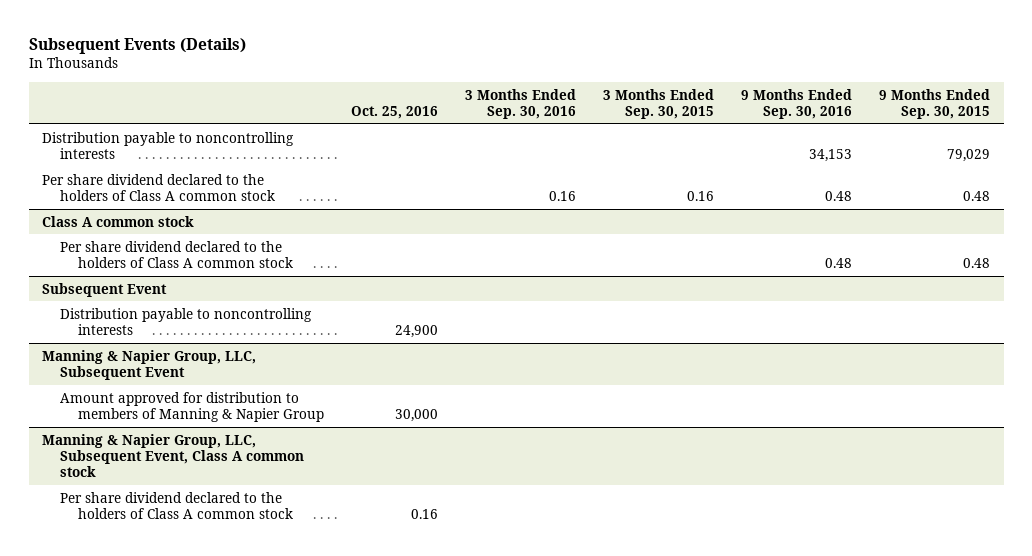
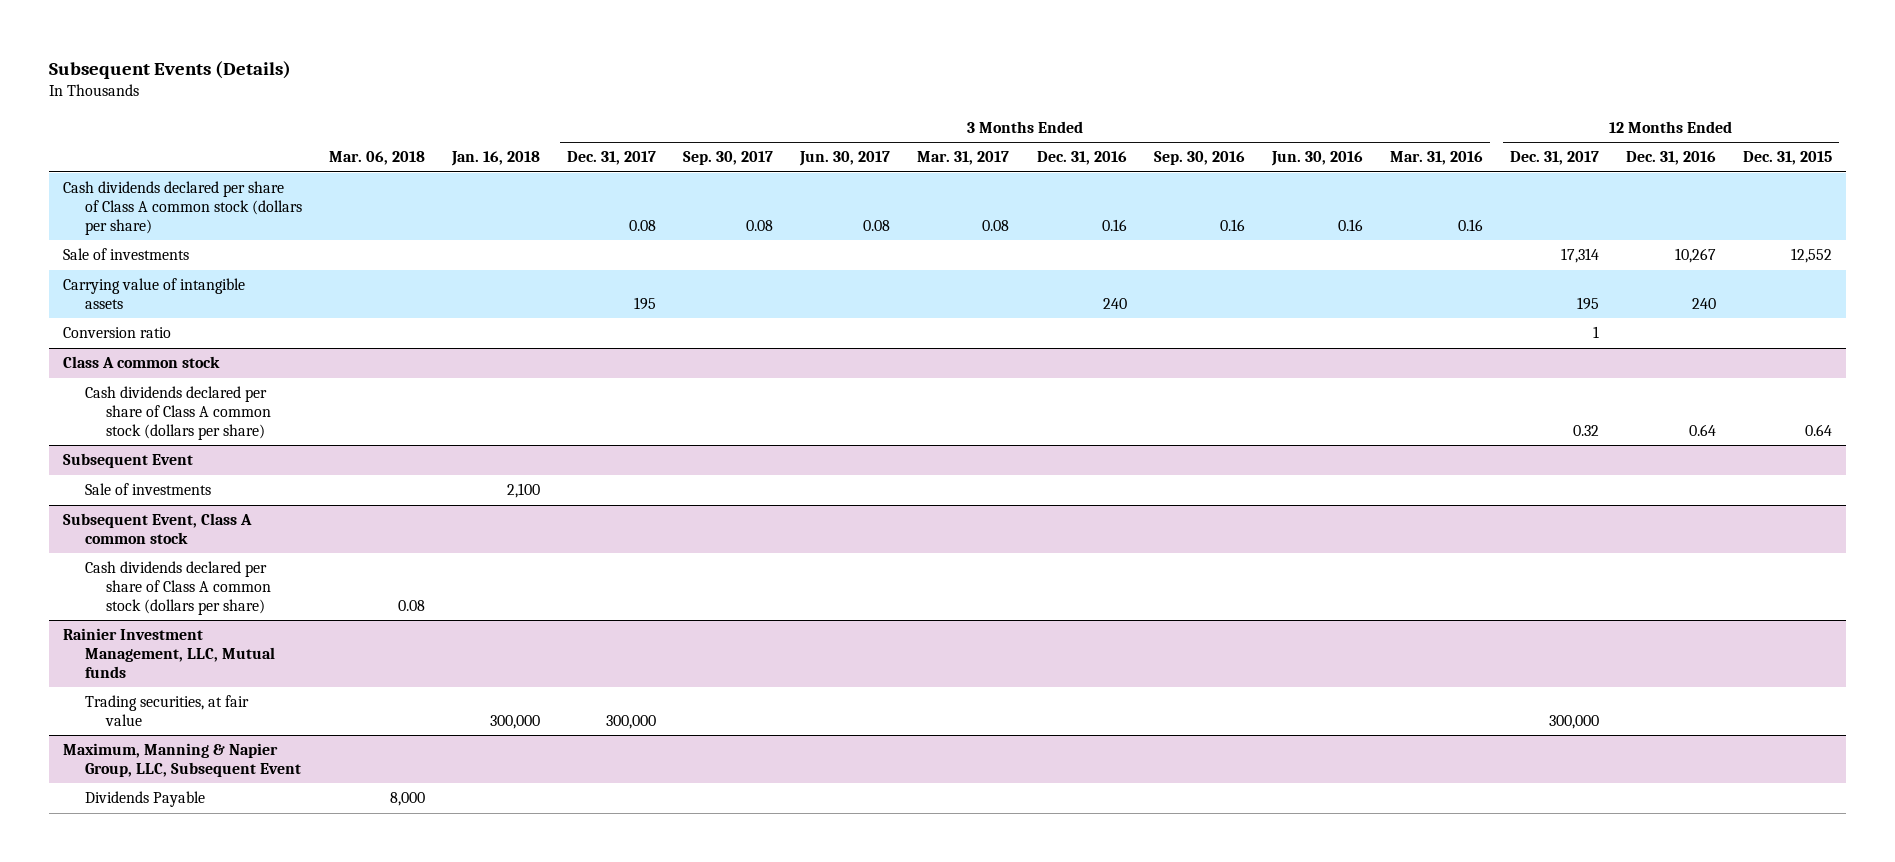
- | Oct. 25, 2016 | 3 Months Ended Sep. 30, 2016 | 3 Months Ended Sep. 30, 2015 | 9 Months Ended Sep. 30, 2016 | 9 Months Ended Sep. 30, 2015
+ | Mar. 06, 2018 | Jan. 16, 2018 | 3 Months Ended Dec. 31, 2017 | 3 Months Ended Sep. 30, 2017 | 3 Months Ended Jun. 30, 2017 | 3 Months Ended Mar. 31, 2017 | 3 Months Ended Dec. 31, 2016 | 3 Months Ended Sep. 30, 2016 | 3 Months Ended Jun. 30, 2016 | 3 Months Ended Mar. 31, 2016 | 12 Months Ended Dec. 31, 2017 | 12 Months Ended Dec. 31, 2016 | 12 Months Ended Dec. 31, 2015
- Distribution payable to noncontrolling interests | | | | 34,153 | 79,029
- Per share dividend declared to the holders of Class A common stock | | 0.16 | 0.16 | 0.48 | 0.48
+ Cash dividends declared per share of Class A common stock (dollars per share) | | | 0.08 | 0.08 | 0.08 | 0.08 | 0.16 | 0.16 | 0.16 | 0.16 | | |
+ Sale of investments | | | | | | | | | | | 17,314 | 10,267 | 12,552
+ Carrying value of intangible assets | | | 195 | | | | 240 | | | | 195 | 240 |
+ Conversion ratio | | | | | | | | | | | 1 | |
@ Class A common stock
- Per share dividend declared to the holders of Class A common stock | | | | 0.48 | 0.48
+ Cash dividends declared per share of Class A common stock (dollars per share) | | | | | | | | | | | 0.32 | 0.64 | 0.64
@ Subsequent Event
- Distribution payable to noncontrolling interests | 24,900 | | | |
- Manning & Napier Group, LLC, Subsequent Event
- Amount approved for distribution to members of Manning & Napier Group | 30,000 | | | |
- Manning & Napier Group, LLC, Subsequent Event, Class A common stock
- Per share dividend declared to the holders of Class A common stock | 0.16 | | | |
@ Subsequent Event
+ Sale of investments | | 2,100 | | | | | | | | | | |
+ Subsequent Event, Class A common stock
+ Cash dividends declared per share of Class A common stock (dollars per share) | 0.08 | | | | | | | | | | | |
+ Rainier Investment Management, LLC, Mutual funds
+ Trading securities, at fair value | | 300,000 | 300,000 | | | | | | | | 300,000 | |
+ Maximum, Manning & Napier Group, LLC, Subsequent Event
+ Dividends Payable | 8,000 | | | | | | | | | | | |

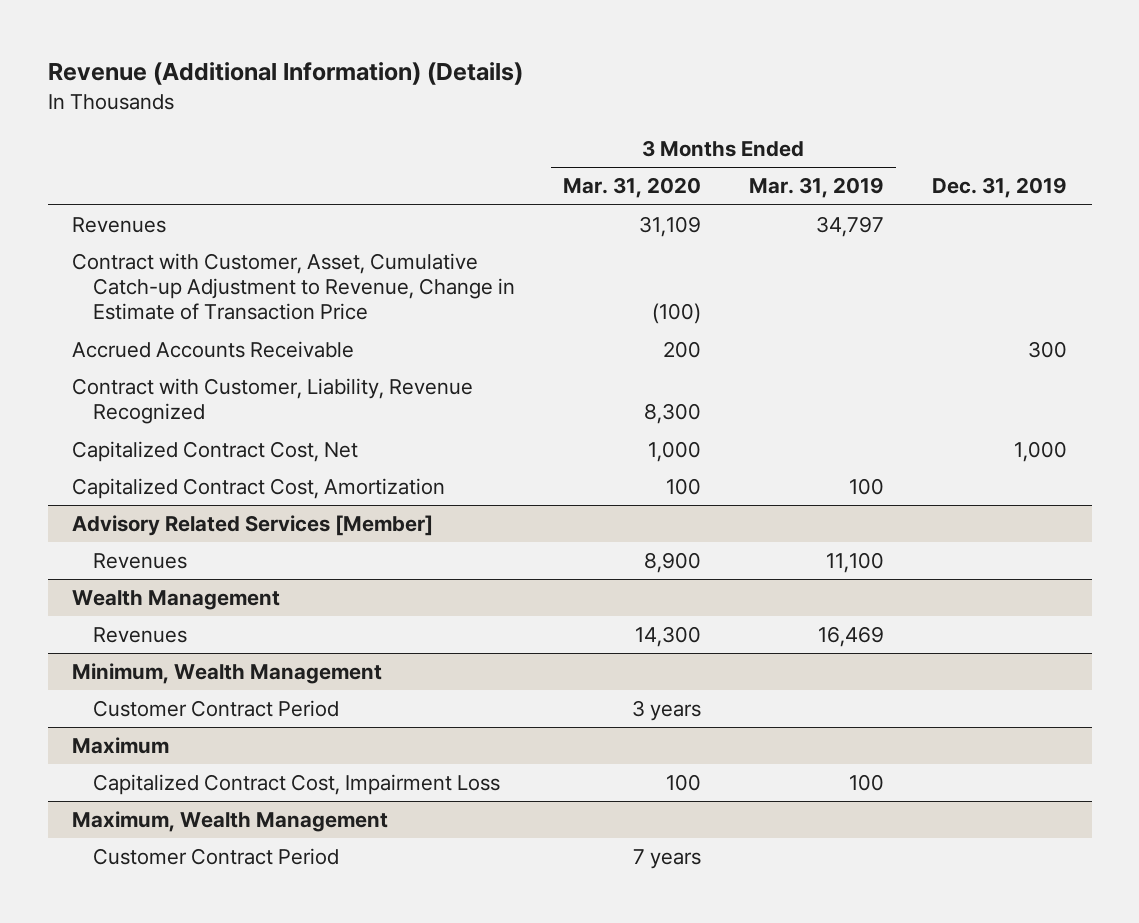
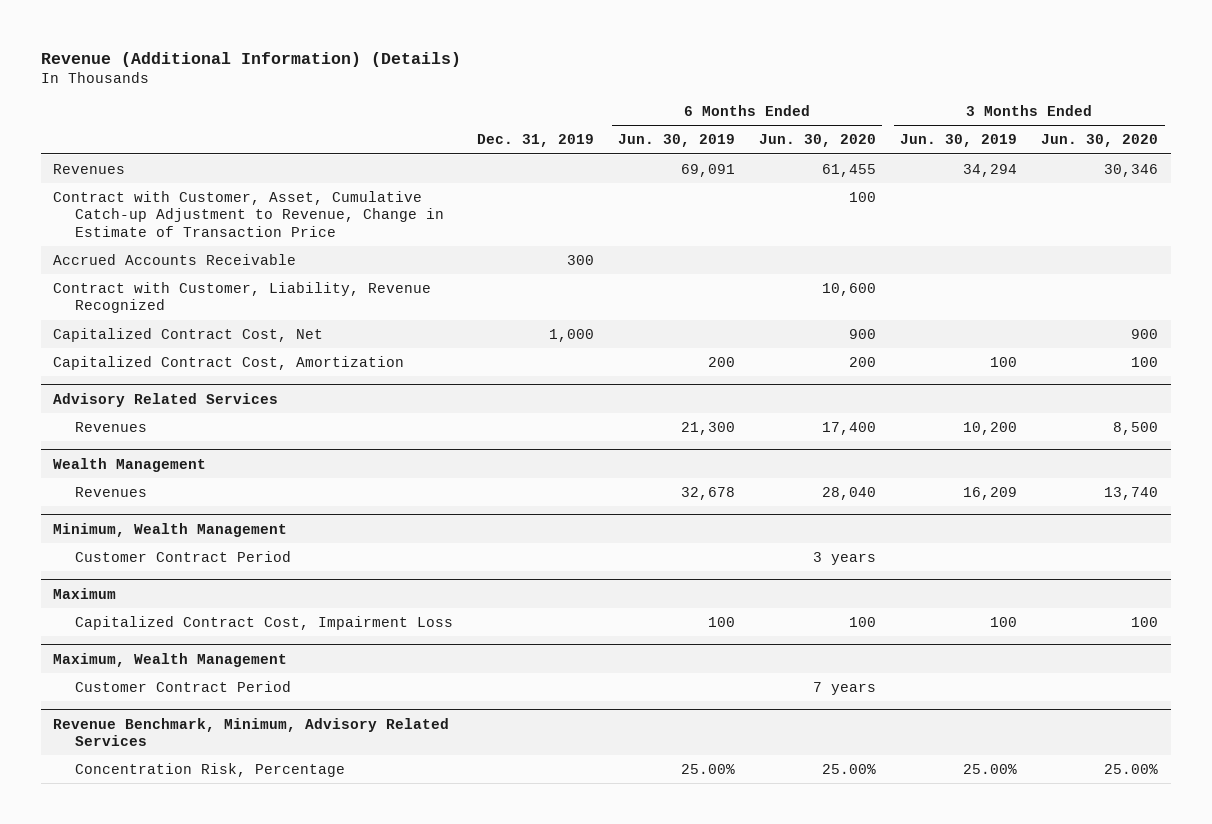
- | 3 Months Ended Mar. 31, 2020 | 3 Months Ended Mar. 31, 2019 | Dec. 31, 2019
+ | Dec. 31, 2019 | 6 Months Ended Jun. 30, 2019 | 6 Months Ended Jun. 30, 2020 | 3 Months Ended Jun. 30, 2019 | 3 Months Ended Jun. 30, 2020
- Advisory Related Services [Member]
+ Advisory Related Services
+ Revenue Benchmark, Minimum, Advisory Related Services
+ Concentration Risk, Percentage | | 25.00% | 25.00% | 25.00% | 25.00%

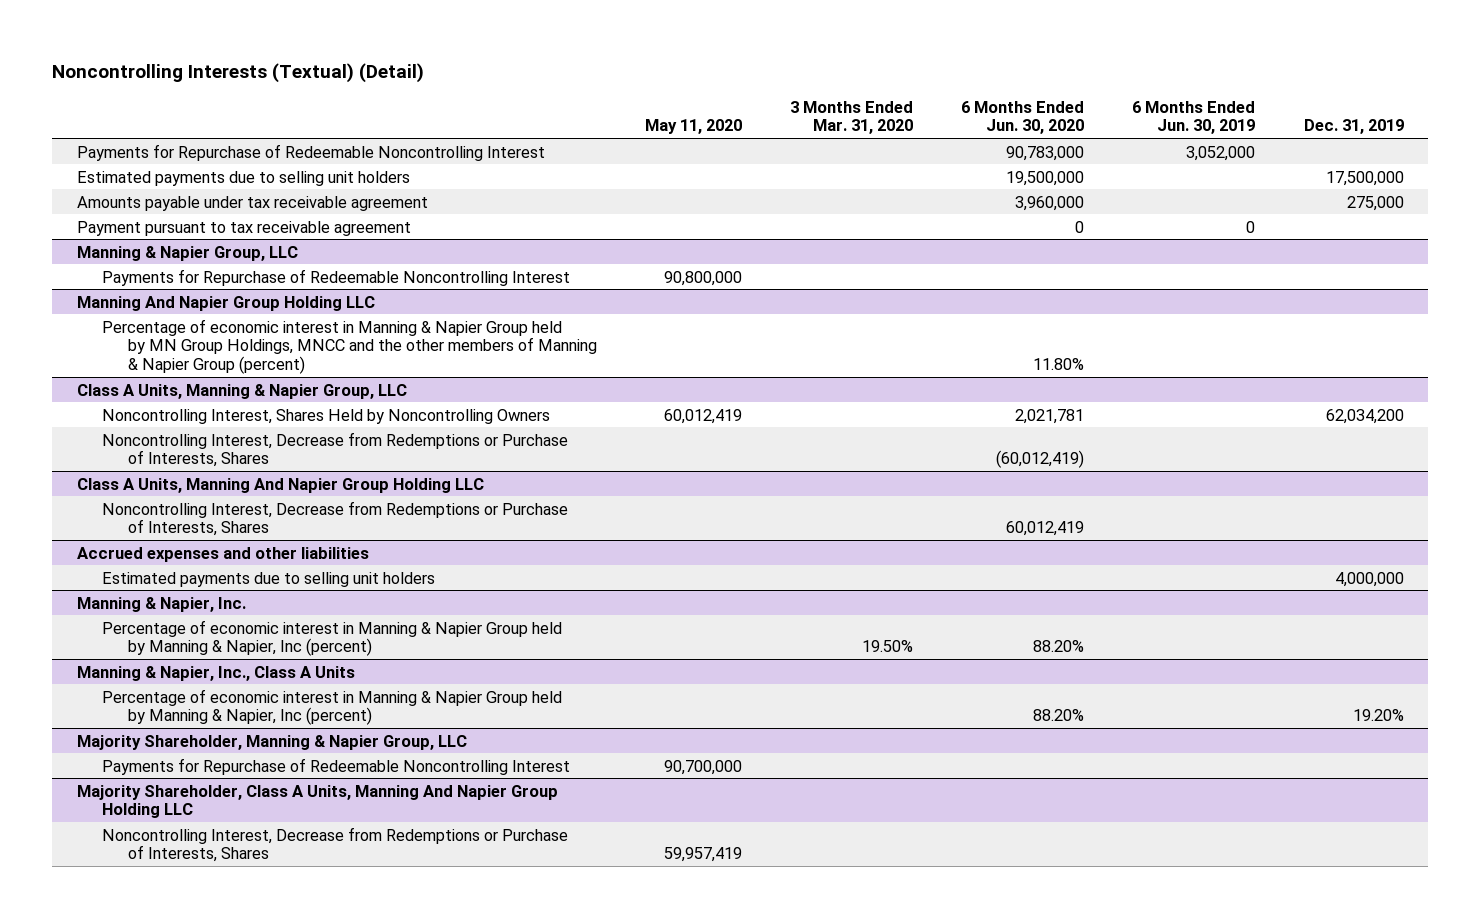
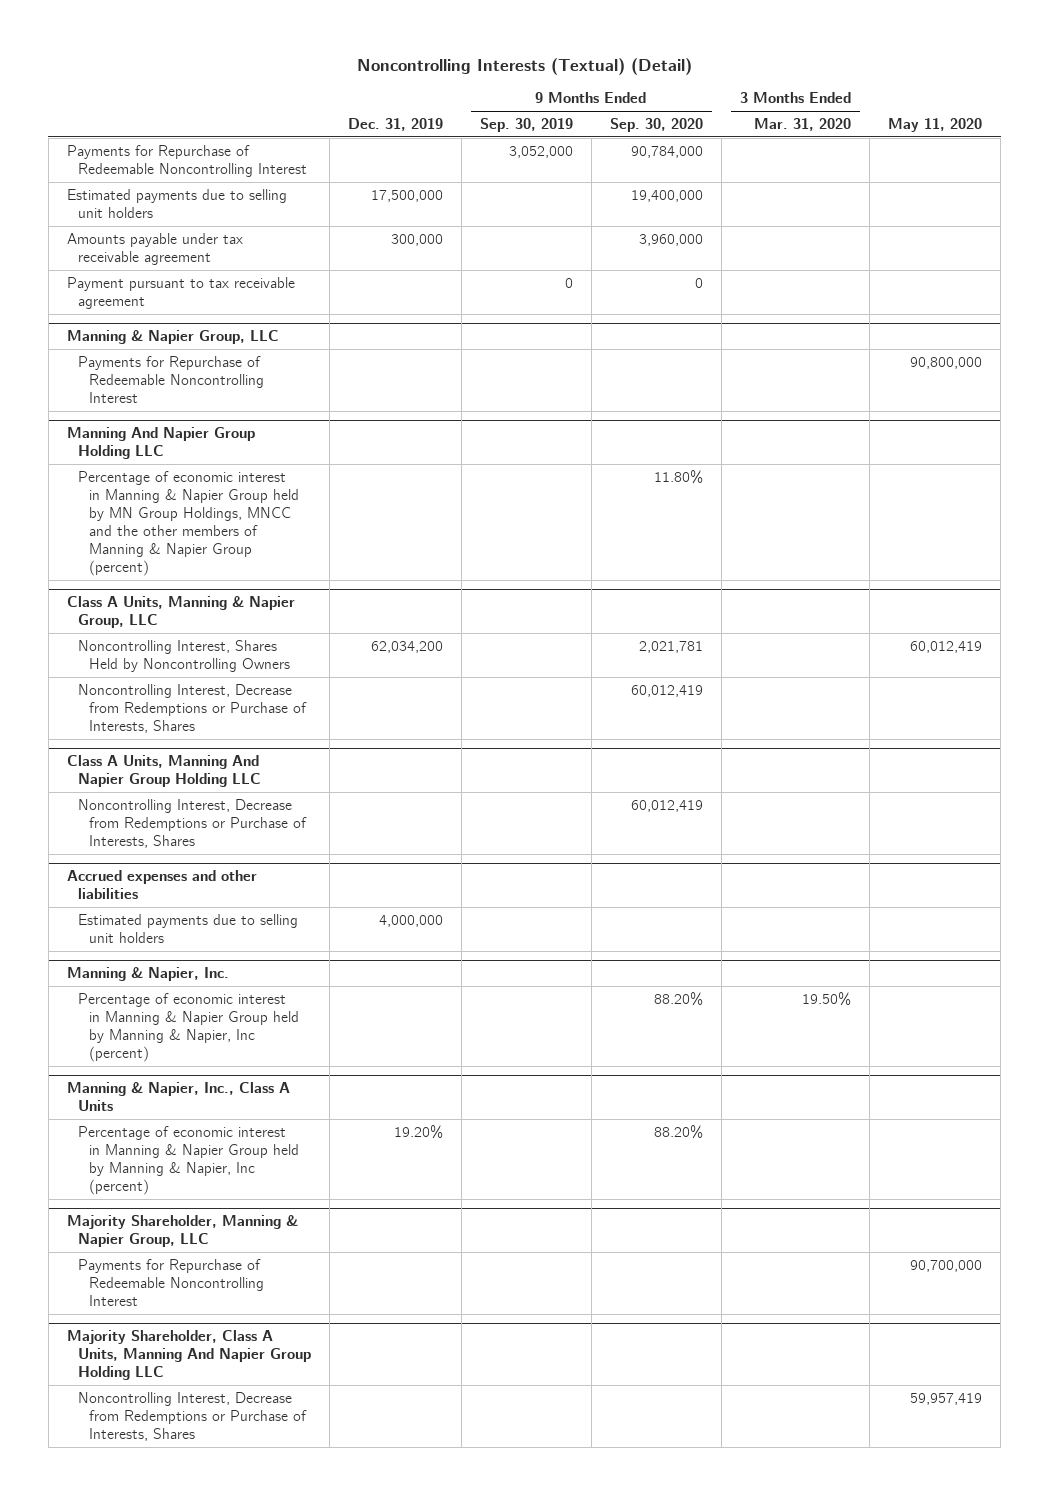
- | May 11, 2020 | 3 Months Ended Mar. 31, 2020 | 6 Months Ended Jun. 30, 2020 | 6 Months Ended Jun. 30, 2019 | Dec. 31, 2019
+ | Dec. 31, 2019 | 9 Months Ended Sep. 30, 2019 | 9 Months Ended Sep. 30, 2020 | 3 Months Ended Mar. 31, 2020 | May 11, 2020
- Amounts payable under tax receivable agreement | | | 3,960,000 | | 275,000
+ Amounts payable under tax receivable agreement | 300,000 | | 3,960,000 | |

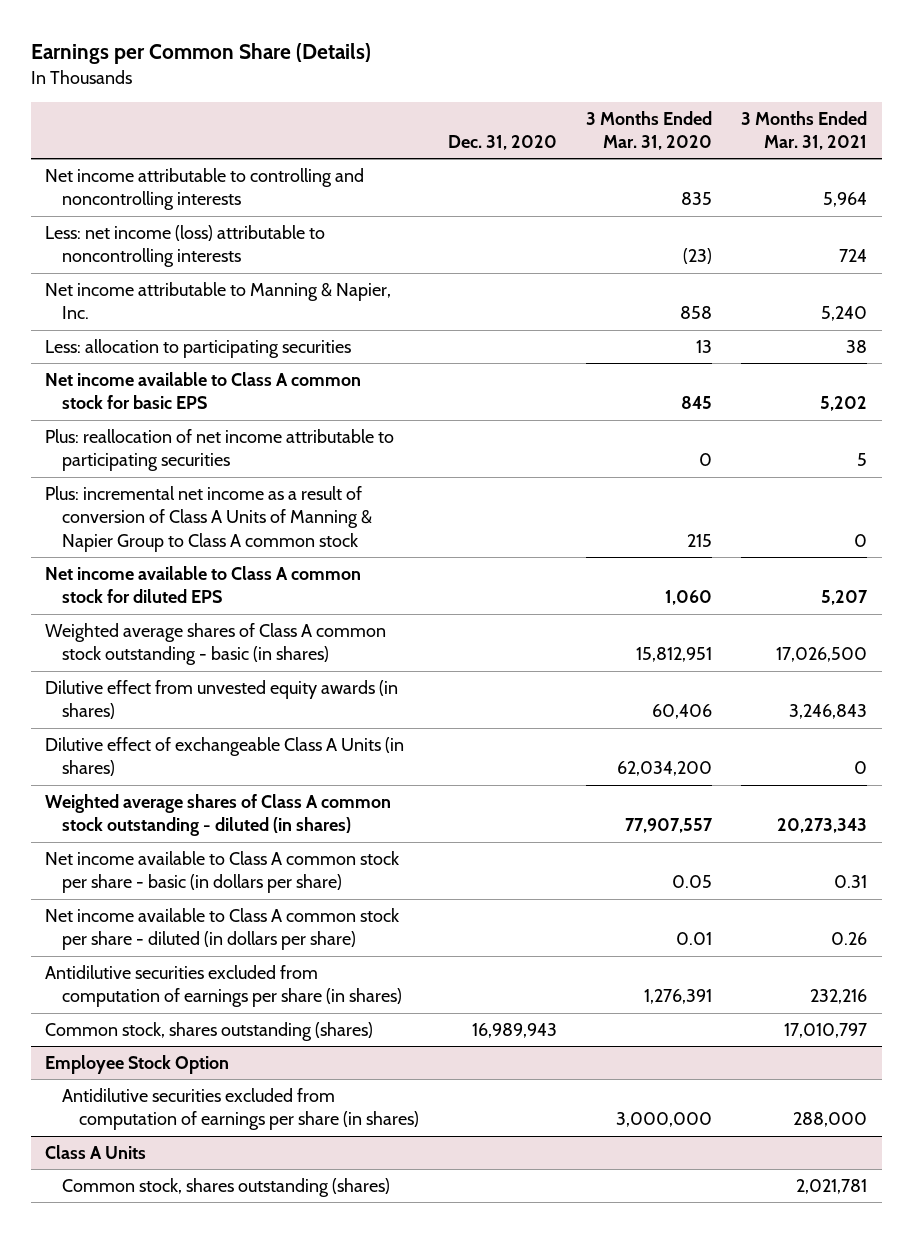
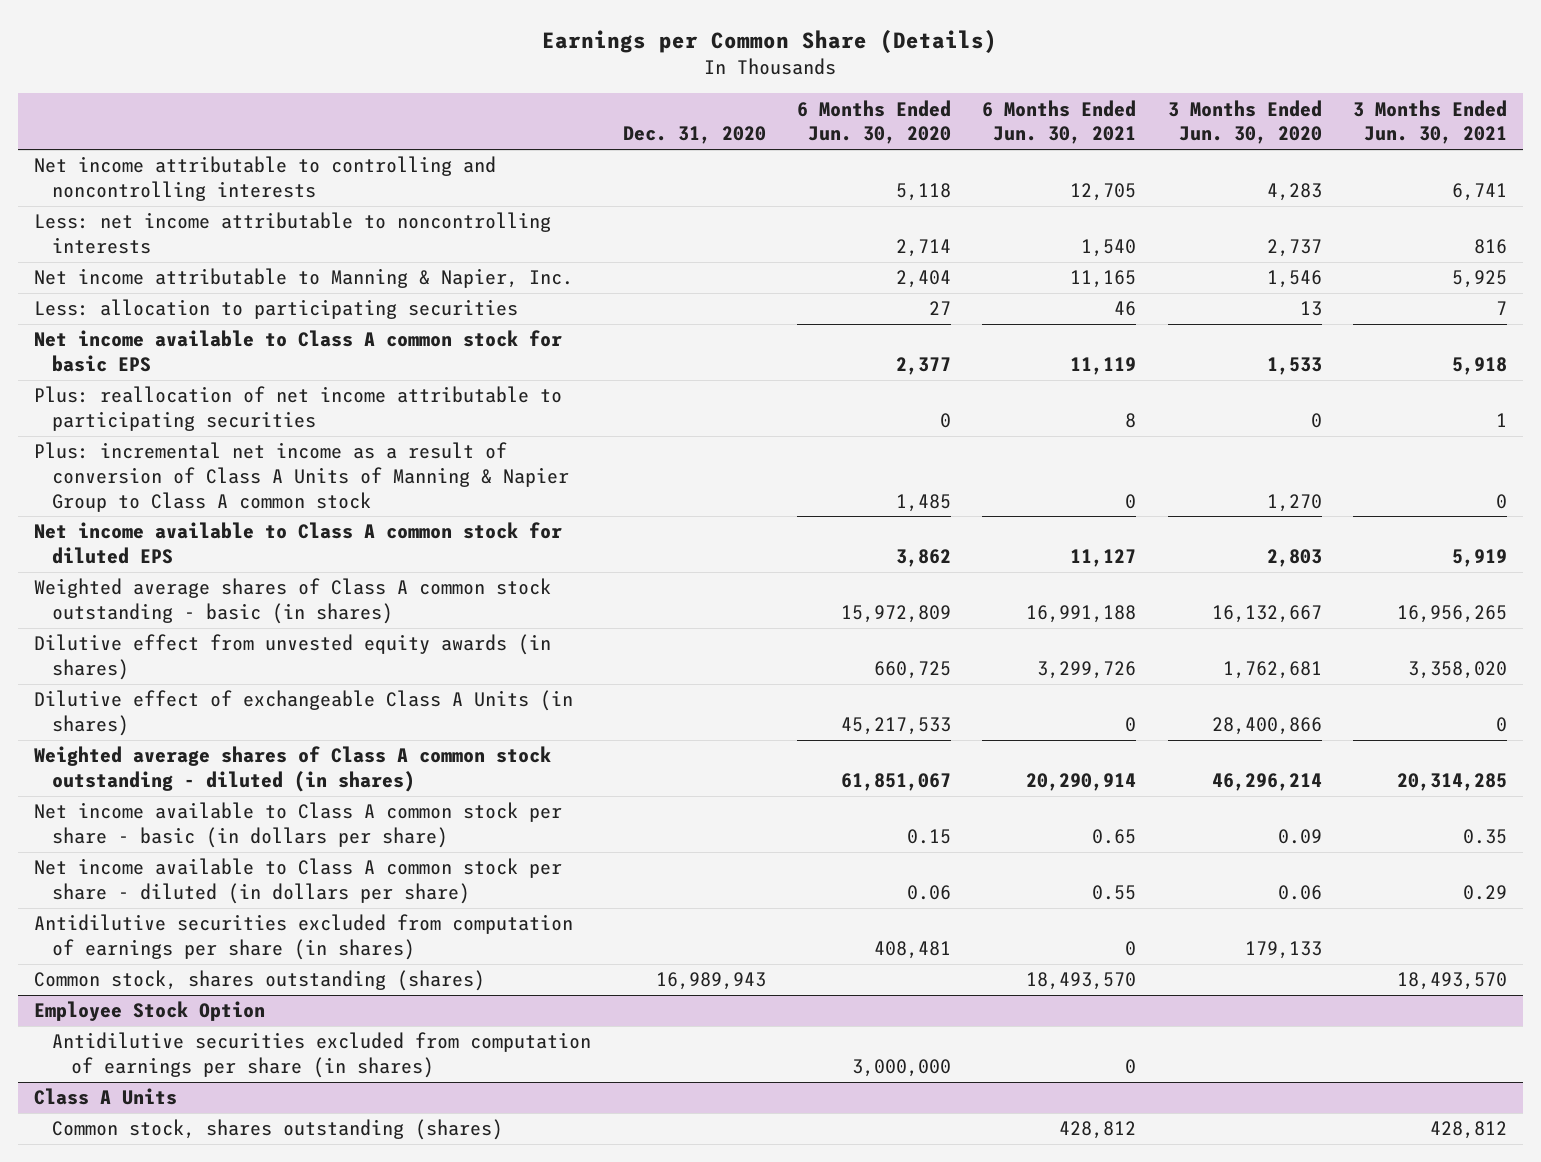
- | Dec. 31, 2020 | 3 Months Ended Mar. 31, 2020 | 3 Months Ended Mar. 31, 2021
+ | Dec. 31, 2020 | 6 Months Ended Jun. 30, 2020 | 6 Months Ended Jun. 30, 2021 | 3 Months Ended Jun. 30, 2020 | 3 Months Ended Jun. 30, 2021
- Less: net income (loss) attributable to noncontrolling interests | | (23) | 724
+ Less: net income attributable to noncontrolling interests | | 2,714 | 1,540 | 2,737 | 816

